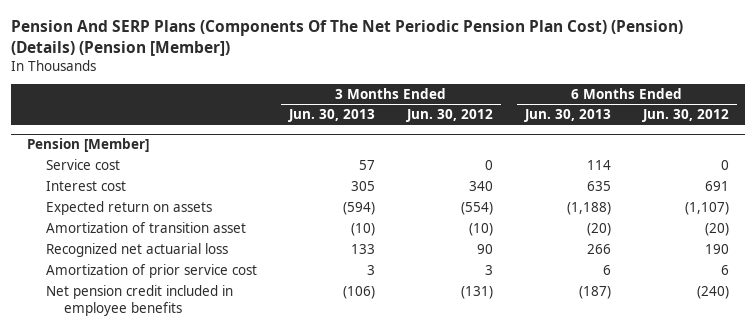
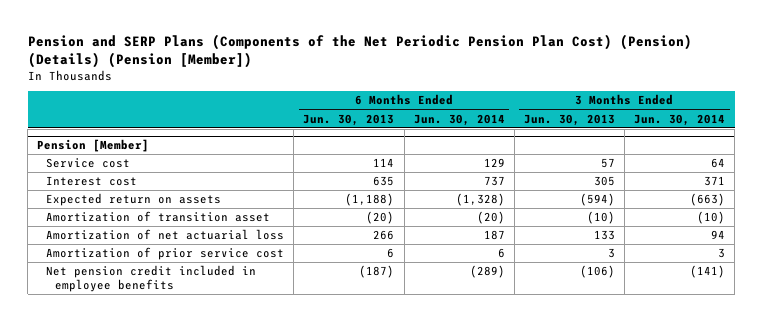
- Pension And SERP Plans (Components Of The Net Periodic Pension Plan Cost) (Pension) (Details) (Pension [Member])
+ Pension and SERP Plans (Components of the Net Periodic Pension Plan Cost) (Pension) (Details) (Pension [Member])
- | 3 Months Ended Jun. 30, 2013 | 3 Months Ended Jun. 30, 2012 | 6 Months Ended Jun. 30, 2013 | 6 Months Ended Jun. 30, 2012
+ | 6 Months Ended Jun. 30, 2013 | 6 Months Ended Jun. 30, 2014 | 3 Months Ended Jun. 30, 2013 | 3 Months Ended Jun. 30, 2014
@ Pension [Member]
- Recognized net actuarial loss | 133 | 90 | 266 | 190
+ Amortization of net actuarial loss | 266 | 187 | 133 | 94

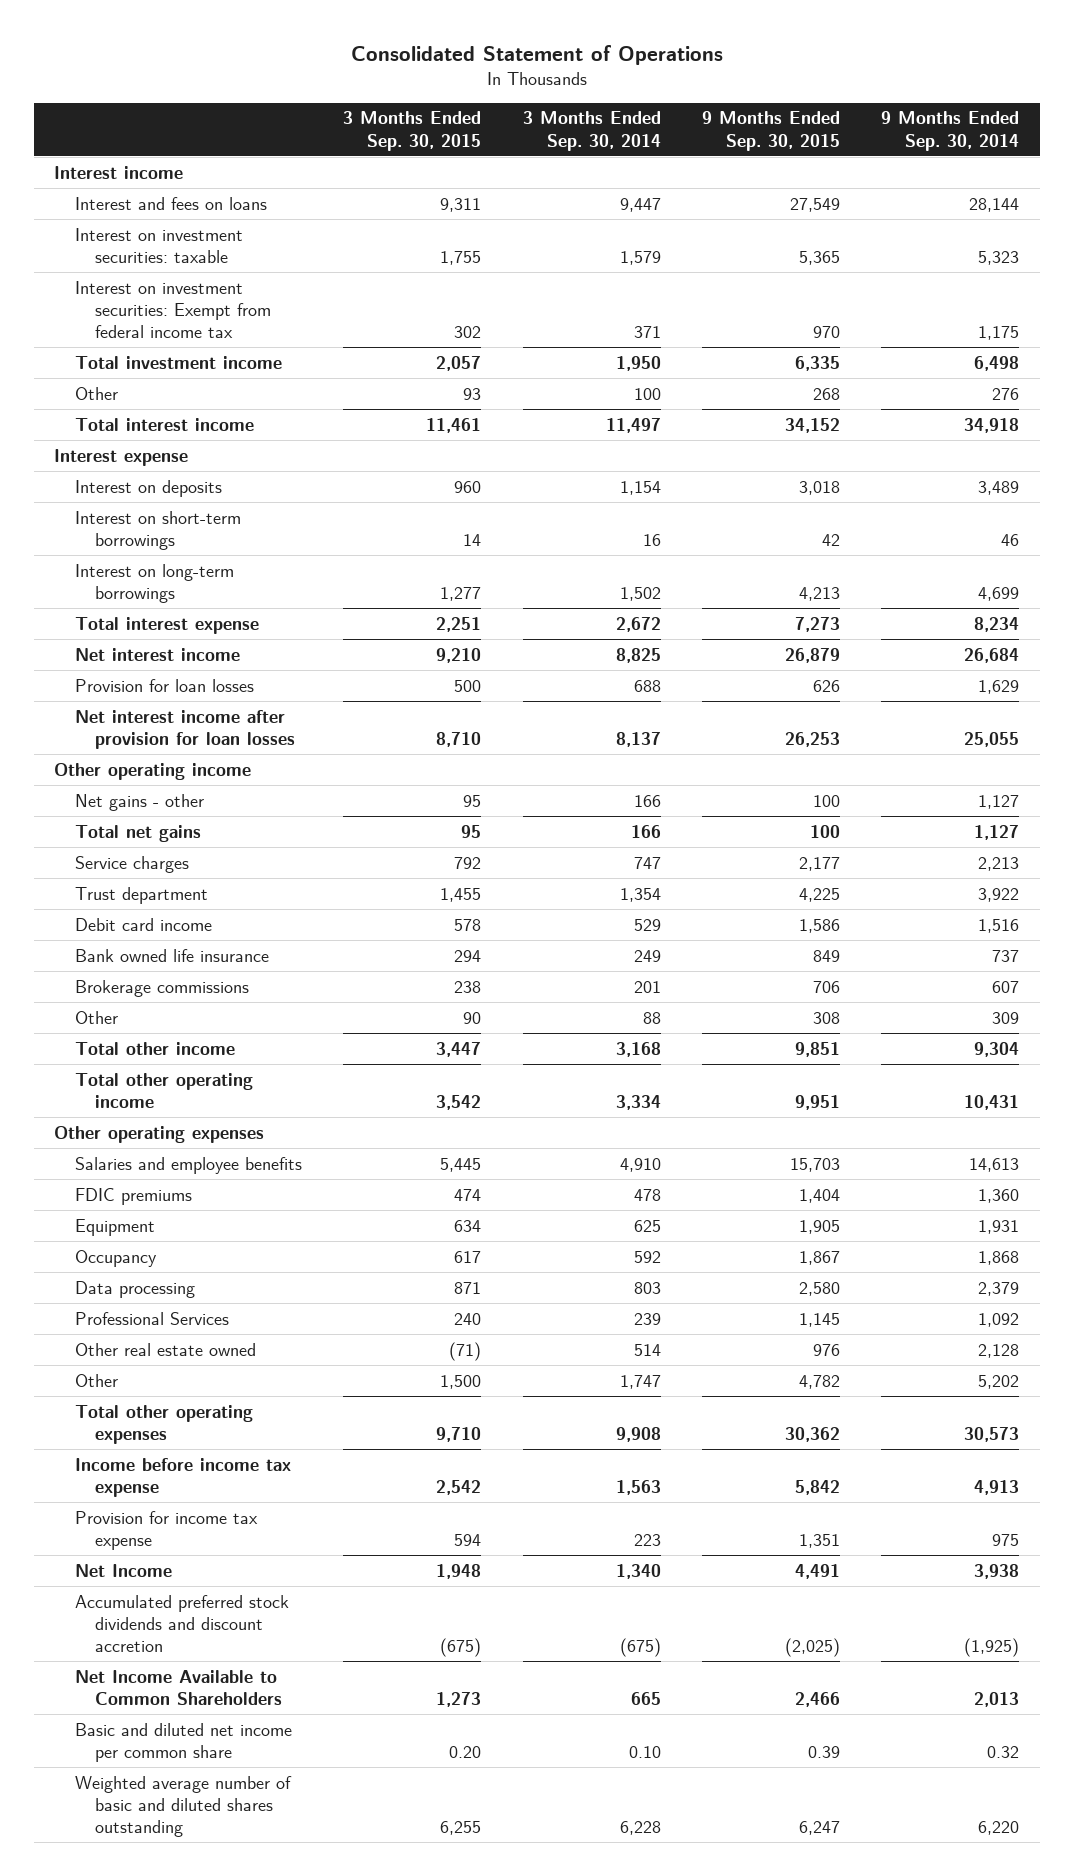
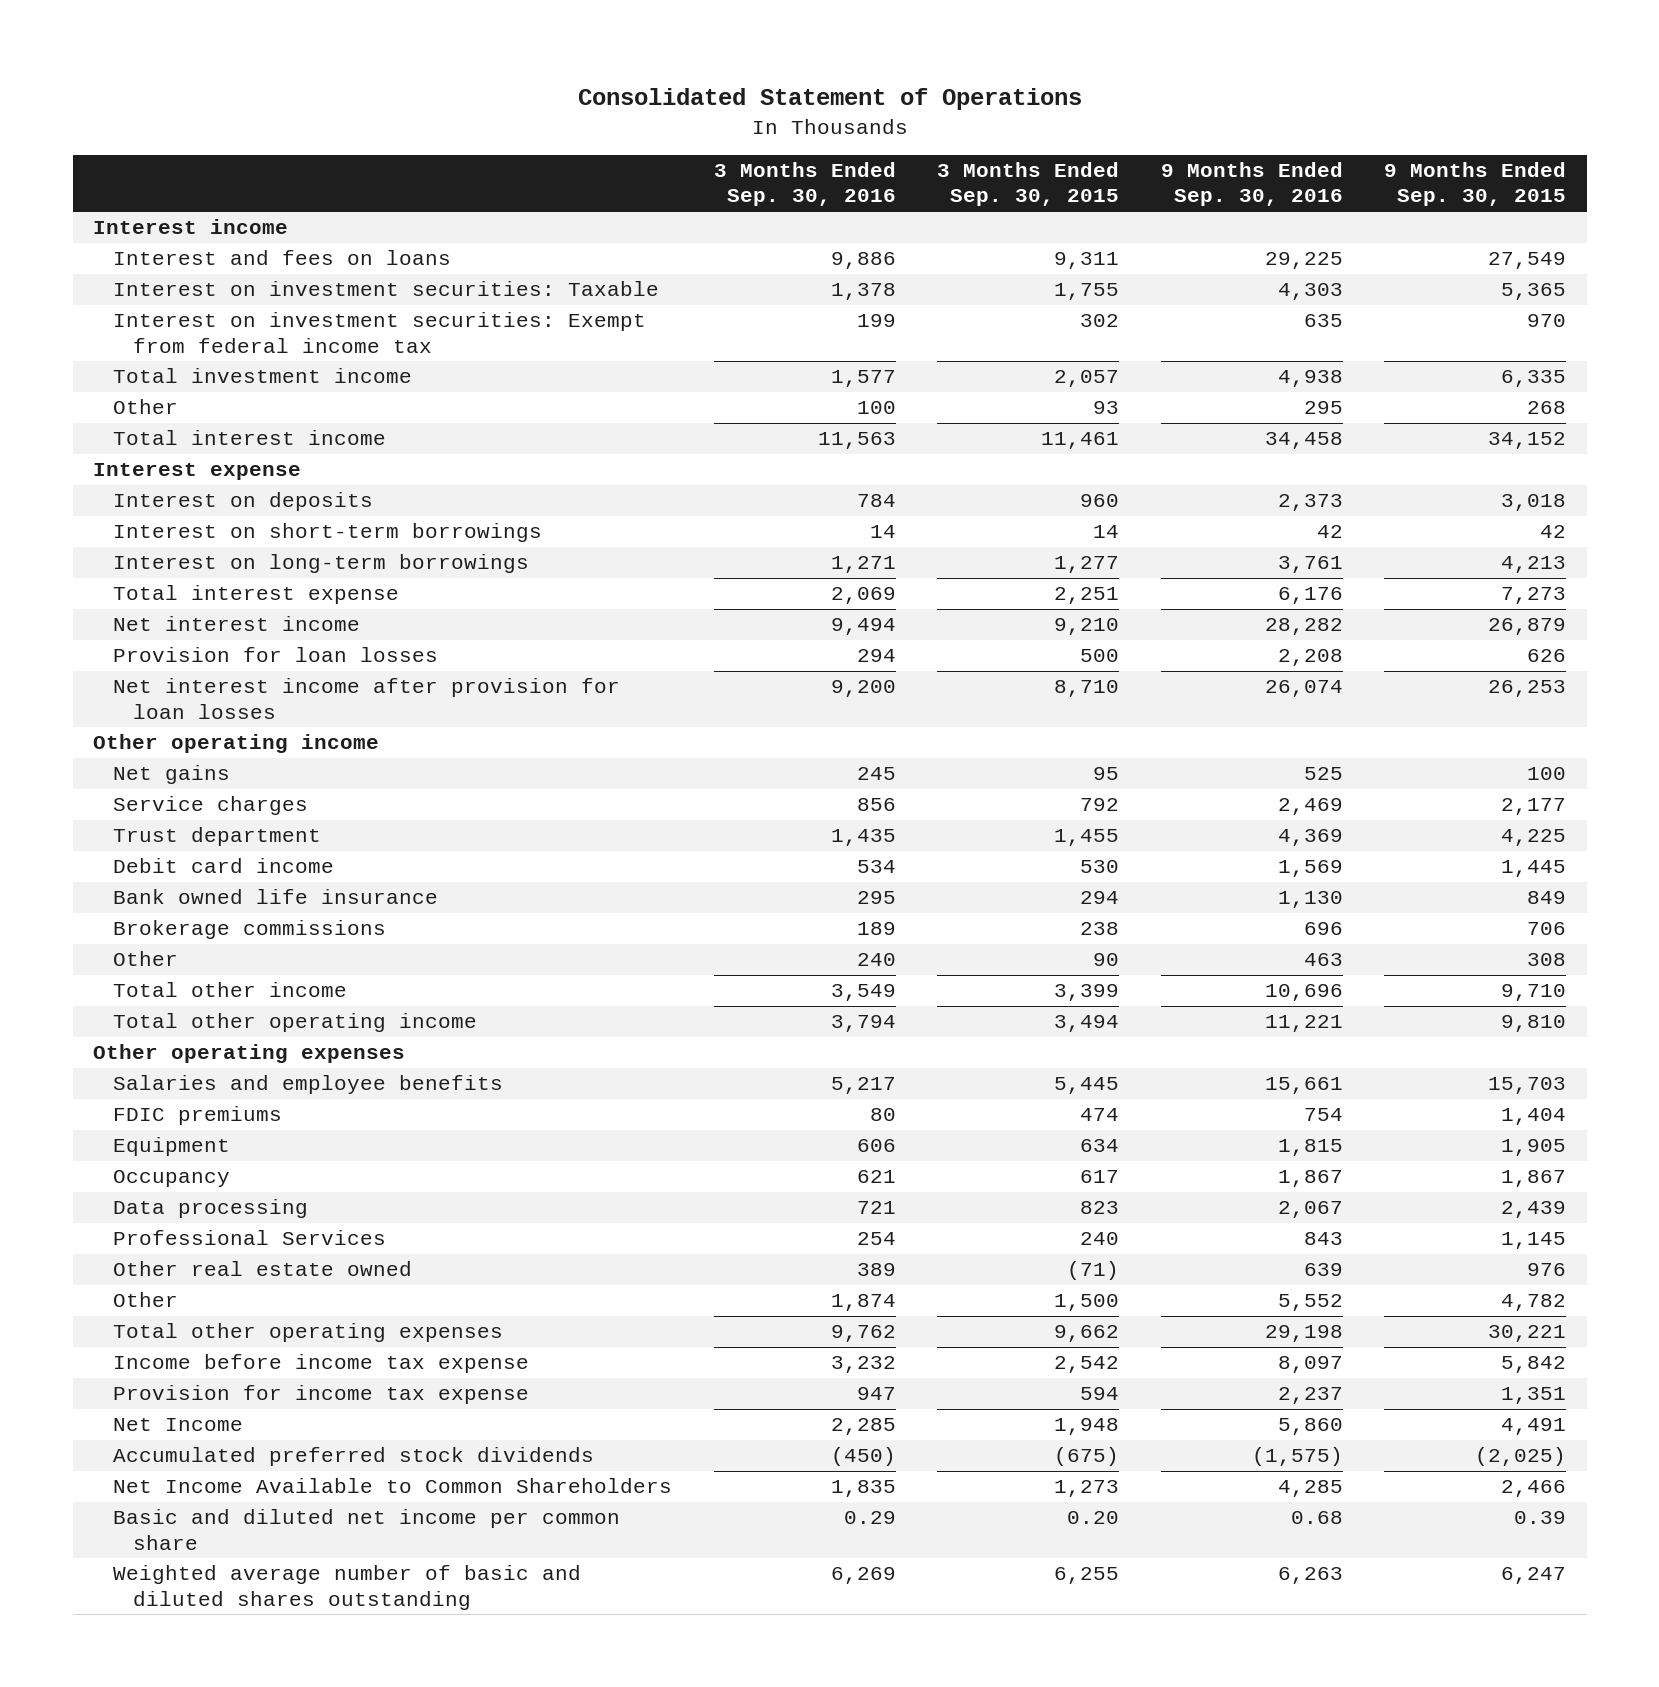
- | 3 Months Ended Sep. 30, 2015 | 3 Months Ended Sep. 30, 2014 | 9 Months Ended Sep. 30, 2015 | 9 Months Ended Sep. 30, 2014
+ | 3 Months Ended Sep. 30, 2016 | 3 Months Ended Sep. 30, 2015 | 9 Months Ended Sep. 30, 2016 | 9 Months Ended Sep. 30, 2015
- Interest on investment securities: taxable | 1,755 | 1,579 | 5,365 | 5,323
+ Interest on investment securities: Taxable | 1,378 | 1,755 | 4,303 | 5,365
- Net gains - other | 95 | 166 | 100 | 1,127
- Total net gains | 95 | 166 | 100 | 1,127
+ Net gains | 245 | 95 | 525 | 100
- Debit card income | 578 | 529 | 1,586 | 1,516
+ Debit card income | 534 | 530 | 1,569 | 1,445
- Total other income | 3,447 | 3,168 | 9,851 | 9,304
- Total other operating income | 3,542 | 3,334 | 9,951 | 10,431
+ Total other income | 3,549 | 3,399 | 10,696 | 9,710
+ Total other operating income | 3,794 | 3,494 | 11,221 | 9,810
- Data processing | 871 | 803 | 2,580 | 2,379
+ Data processing | 721 | 823 | 2,067 | 2,439
- Total other operating expenses | 9,710 | 9,908 | 30,362 | 30,573
+ Total other operating expenses | 9,762 | 9,662 | 29,198 | 30,221
- Accumulated preferred stock dividends and discount accretion | (675) | (675) | (2,025) | (1,925)
+ Accumulated preferred stock dividends | (450) | (675) | (1,575) | (2,025)

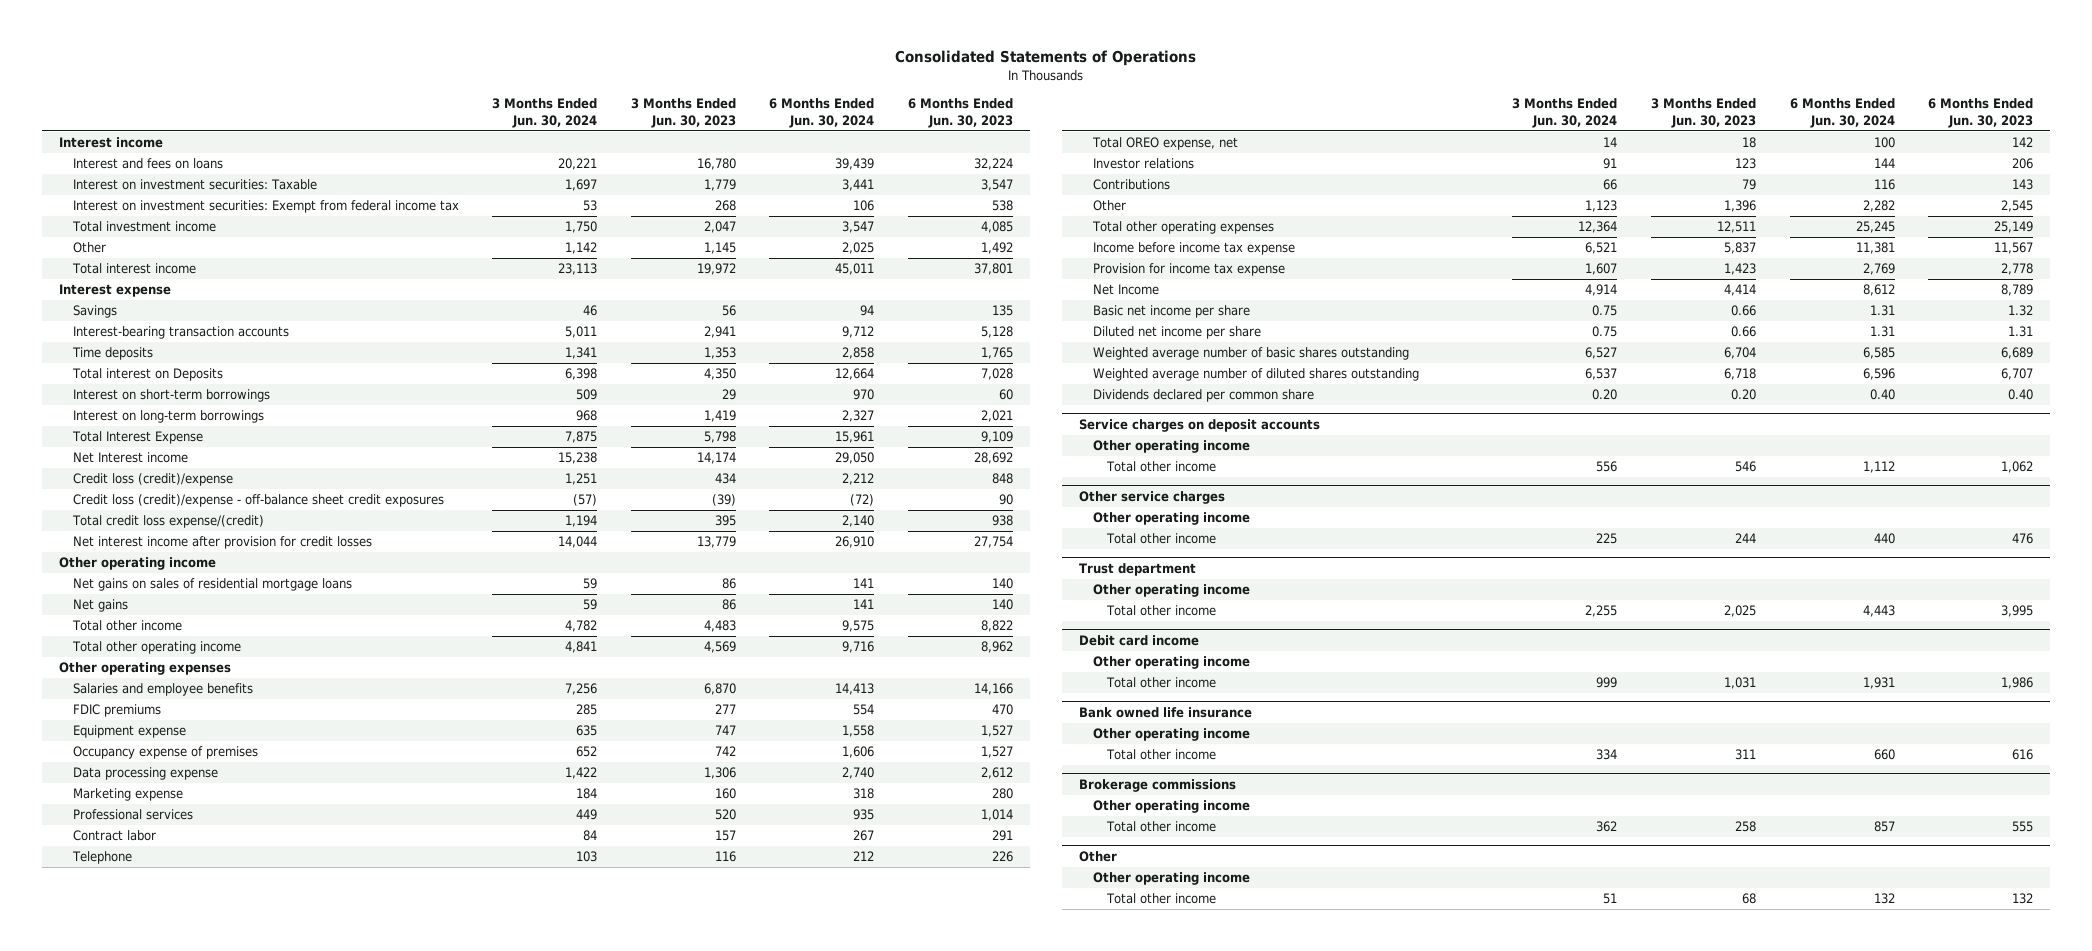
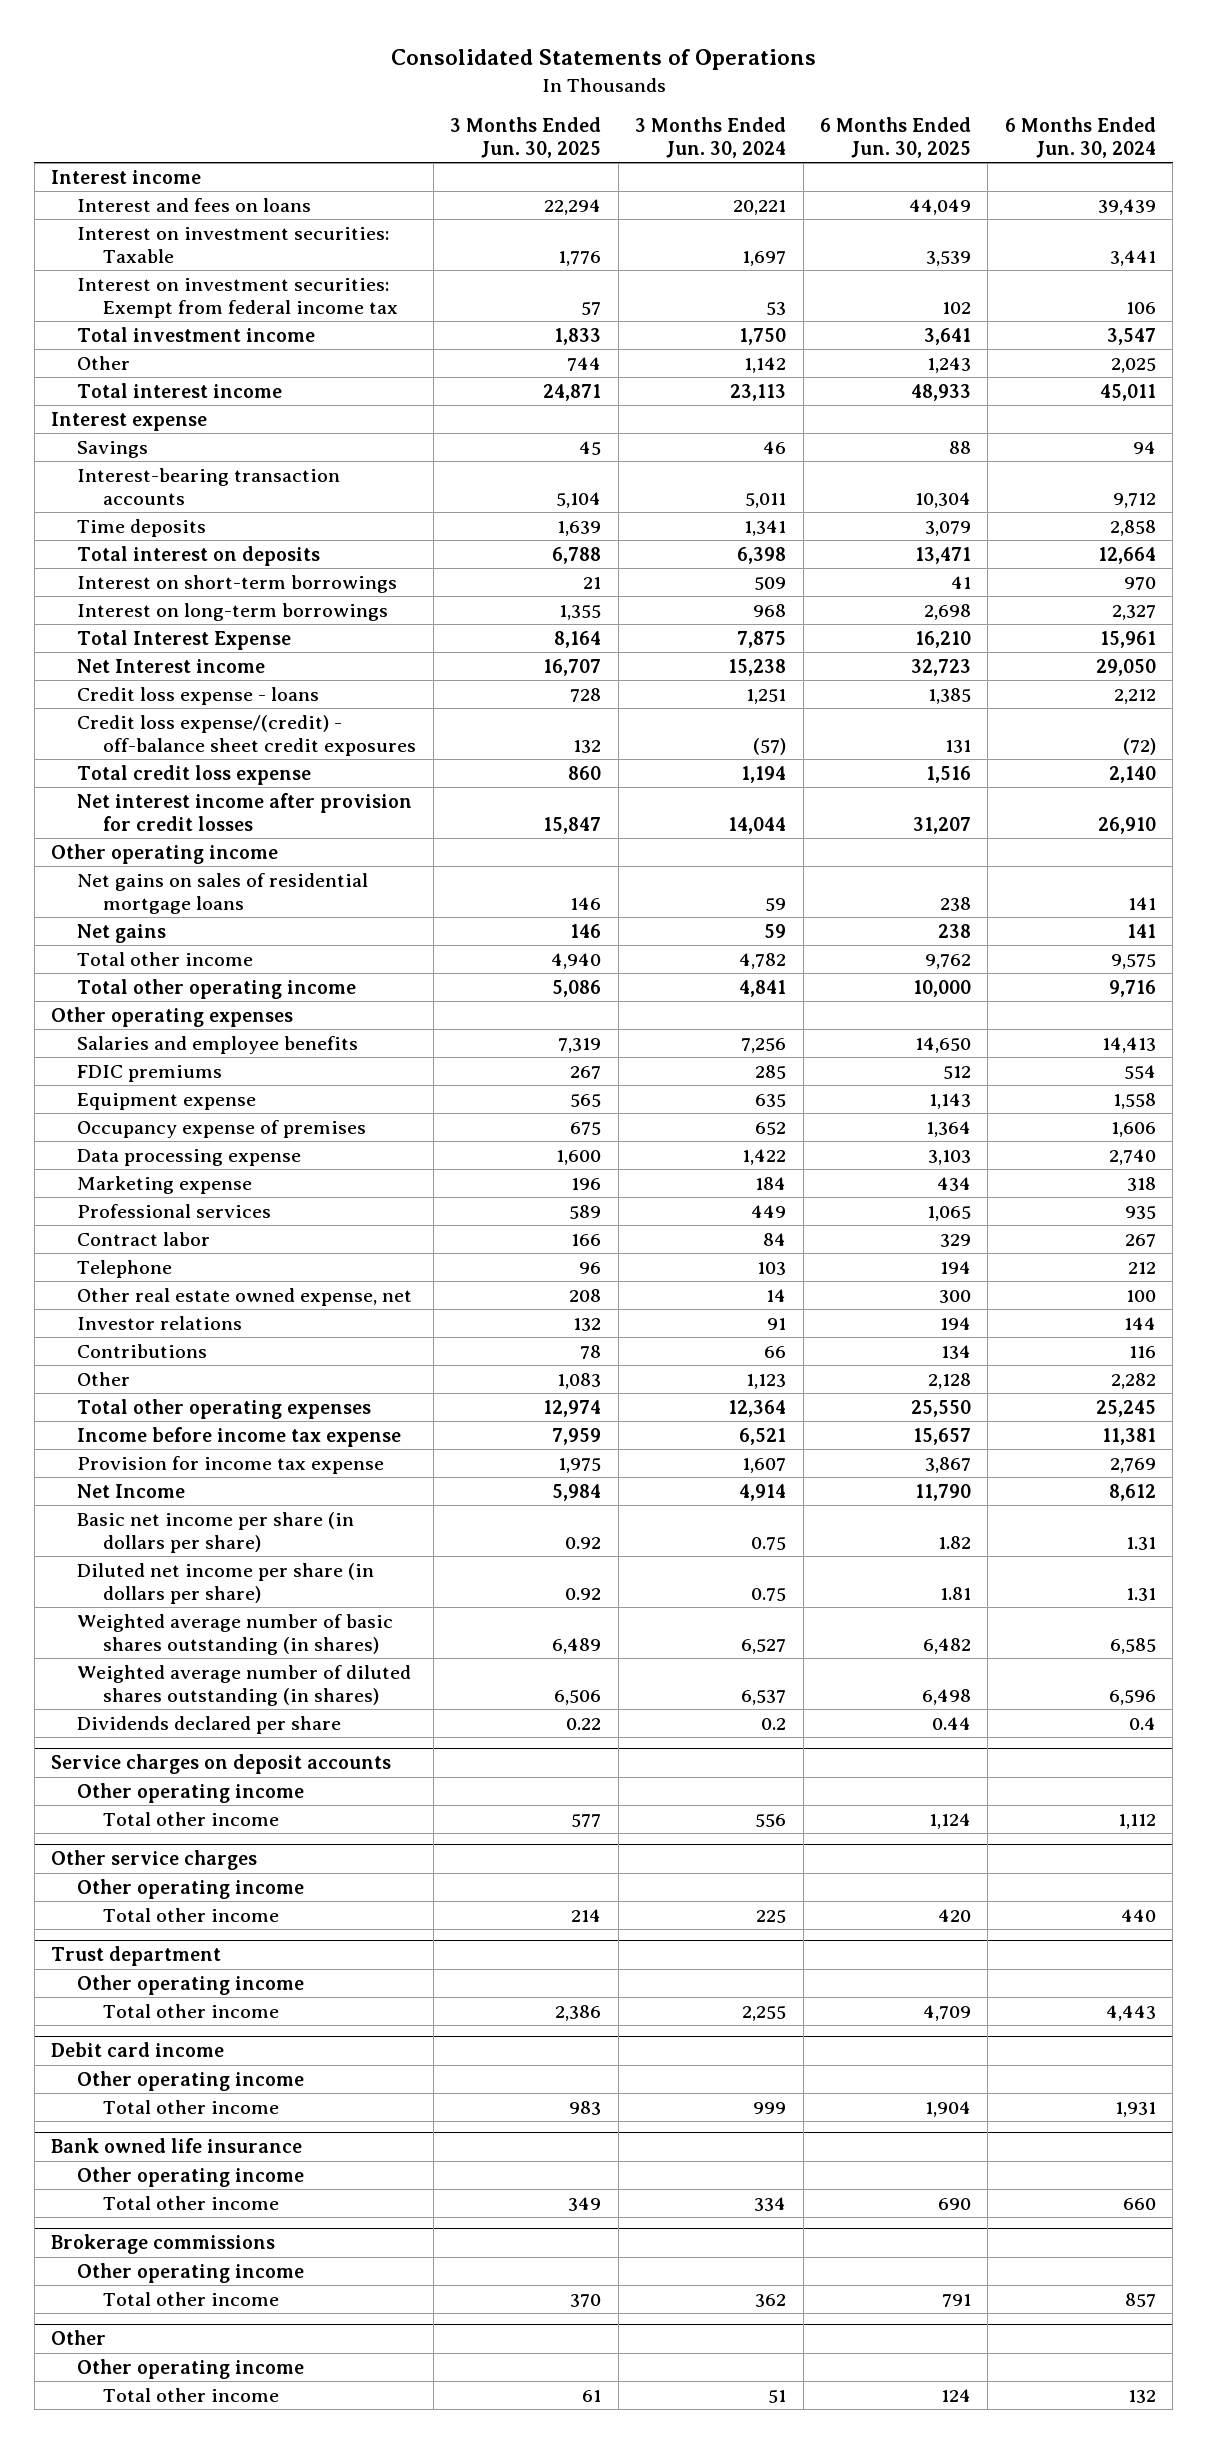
- | 3 Months Ended Jun. 30, 2024 | 3 Months Ended Jun. 30, 2023 | 6 Months Ended Jun. 30, 2024 | 6 Months Ended Jun. 30, 2023
+ | 3 Months Ended Jun. 30, 2025 | 3 Months Ended Jun. 30, 2024 | 6 Months Ended Jun. 30, 2025 | 6 Months Ended Jun. 30, 2024
- Total interest on Deposits | 6,398 | 4,350 | 12,664 | 7,028
+ Total interest on deposits | 6,788 | 6,398 | 13,471 | 12,664
- Credit loss (credit)/expense | 1,251 | 434 | 2,212 | 848
- Credit loss (credit)/expense - off-balance sheet credit exposures | (57) | (39) | (72) | 90
- Total credit loss expense/(credit) | 1,194 | 395 | 2,140 | 938
+ Credit loss expense - loans | 728 | 1,251 | 1,385 | 2,212
+ Credit loss expense/(credit) - off-balance sheet credit exposures | 132 | (57) | 131 | (72)
+ Total credit loss expense | 860 | 1,194 | 1,516 | 2,140
- Total OREO expense, net | 14 | 18 | 100 | 142
+ Other real estate owned expense, net | 208 | 14 | 300 | 100
- Basic net income per share | 0.75 | 0.66 | 1.31 | 1.32
- Diluted net income per share | 0.75 | 0.66 | 1.31 | 1.31
- Weighted average number of basic shares outstanding | 6,527 | 6,704 | 6,585 | 6,689
- Weighted average number of diluted shares outstanding | 6,537 | 6,718 | 6,596 | 6,707
- Dividends declared per common share | 0.20 | 0.20 | 0.40 | 0.40
+ Basic net income per share (in dollars per share) | 0.92 | 0.75 | 1.82 | 1.31
+ Diluted net income per share (in dollars per share) | 0.92 | 0.75 | 1.81 | 1.31
+ Weighted average number of basic shares outstanding (in shares) | 6,489 | 6,527 | 6,482 | 6,585
+ Weighted average number of diluted shares outstanding (in shares) | 6,506 | 6,537 | 6,498 | 6,596
+ Dividends declared per share | 0.22 | 0.2 | 0.44 | 0.4

